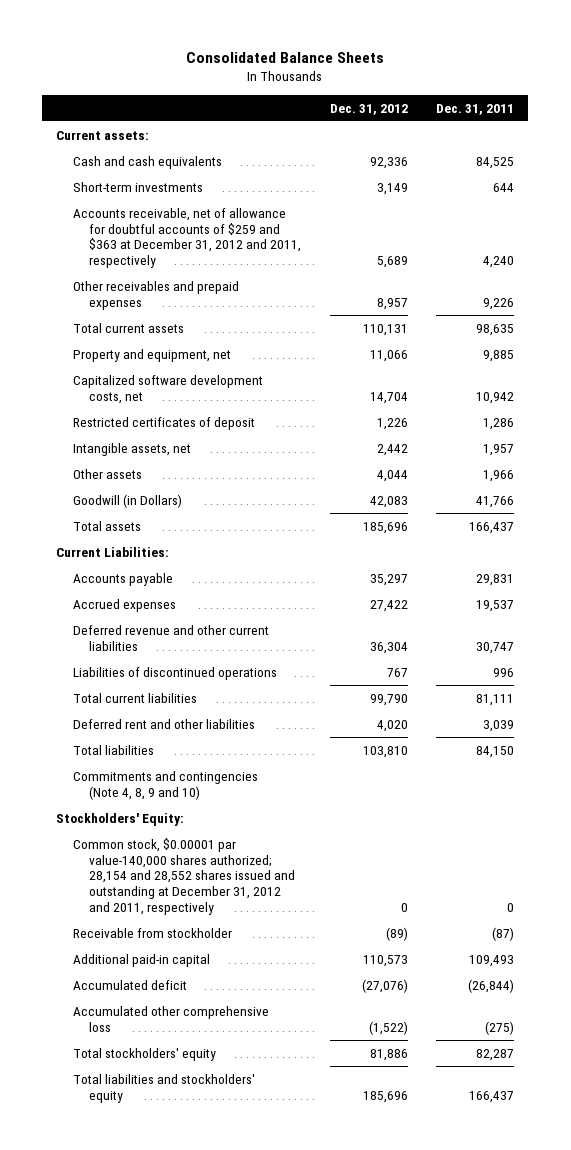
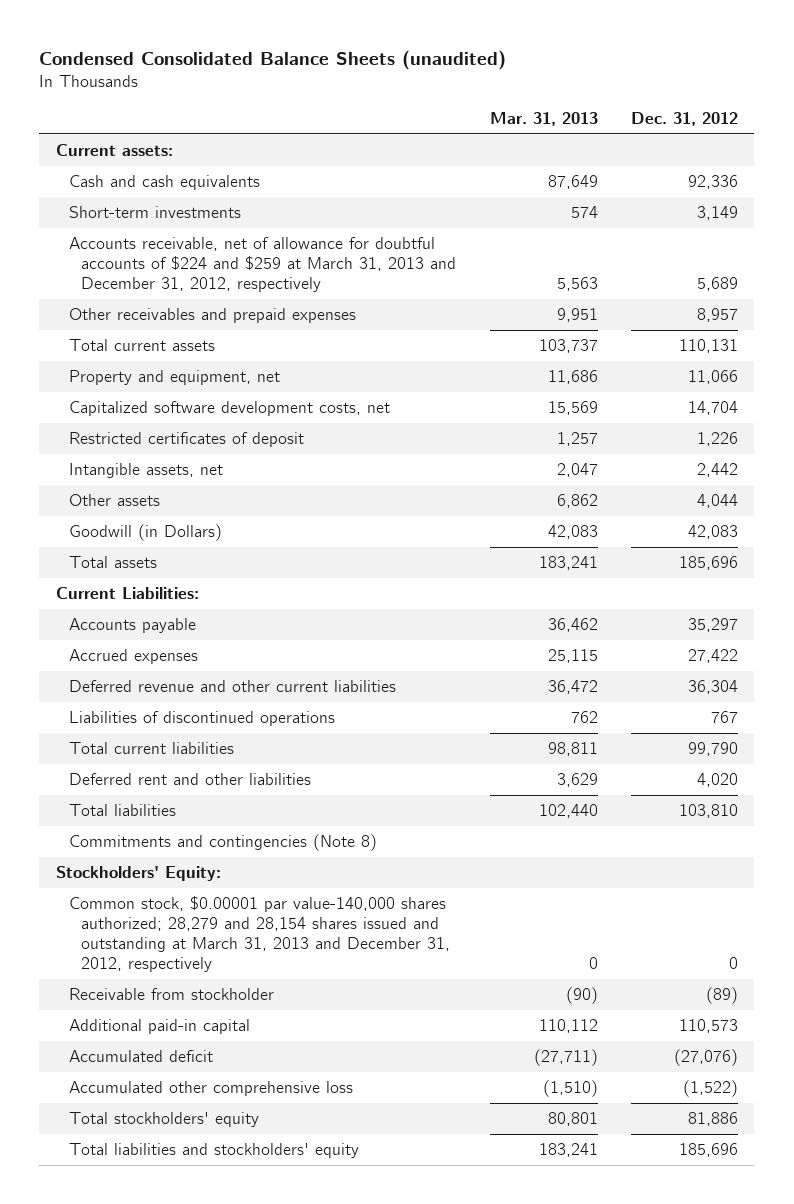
- Consolidated Balance Sheets
+ Condensed Consolidated Balance Sheets (unaudited)
- | Dec. 31, 2012 | Dec. 31, 2011
+ | Mar. 31, 2013 | Dec. 31, 2012
- Accounts receivable, net of allowance for doubtful accounts of $259 and $363 at December 31, 2012 and 2011, respectively | 5,689 | 4,240
+ Accounts receivable, net of allowance for doubtful accounts of $224 and $259 at March 31, 2013 and December 31, 2012, respectively | 5,563 | 5,689
- Commitments and contingencies (Note 4, 8, 9 and 10)
+ Commitments and contingencies (Note 8)
- Common stock, $0.00001 par value-140,000 shares authorized; 28,154 and 28,552 shares issued and outstanding at December 31, 2012 and 2011, respectively | 0 | 0
+ Common stock, $0.00001 par value-140,000 shares authorized; 28,279 and 28,154 shares issued and outstanding at March 31, 2013 and December 31, 2012, respectively | 0 | 0

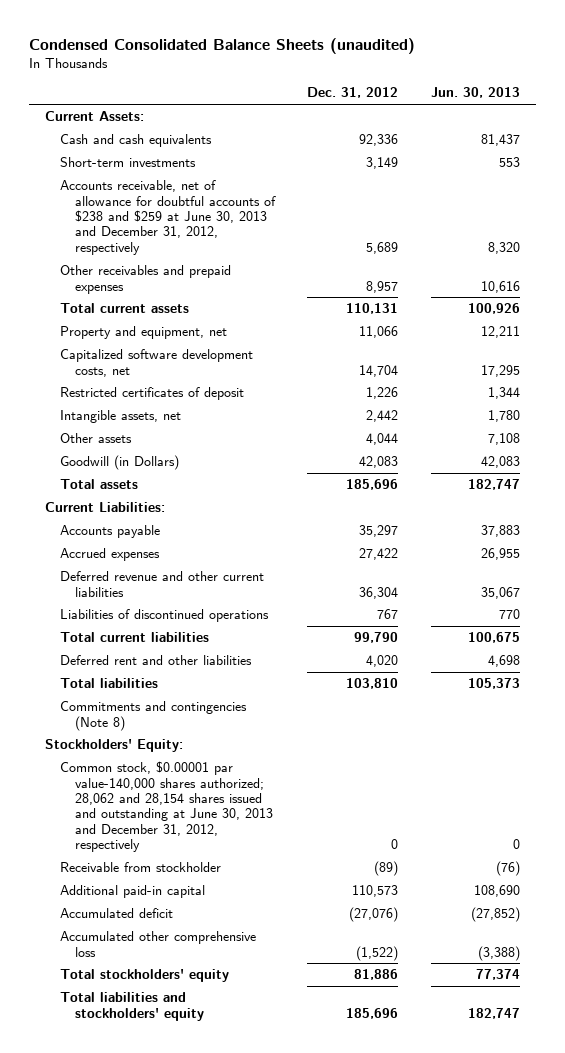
- | Mar. 31, 2013 | Dec. 31, 2012
+ | Dec. 31, 2012 | Jun. 30, 2013
- Current assets:
+ Current Assets:
- Accounts receivable, net of allowance for doubtful accounts of $224 and $259 at March 31, 2013 and December 31, 2012, respectively | 5,563 | 5,689
+ Accounts receivable, net of allowance for doubtful accounts of $238 and $259 at June 30, 2013 and December 31, 2012, respectively | 5,689 | 8,320
- Common stock, $0.00001 par value-140,000 shares authorized; 28,279 and 28,154 shares issued and outstanding at March 31, 2013 and December 31, 2012, respectively | 0 | 0
+ Common stock, $0.00001 par value-140,000 shares authorized; 28,062 and 28,154 shares issued and outstanding at June 30, 2013 and December 31, 2012, respectively | 0 | 0

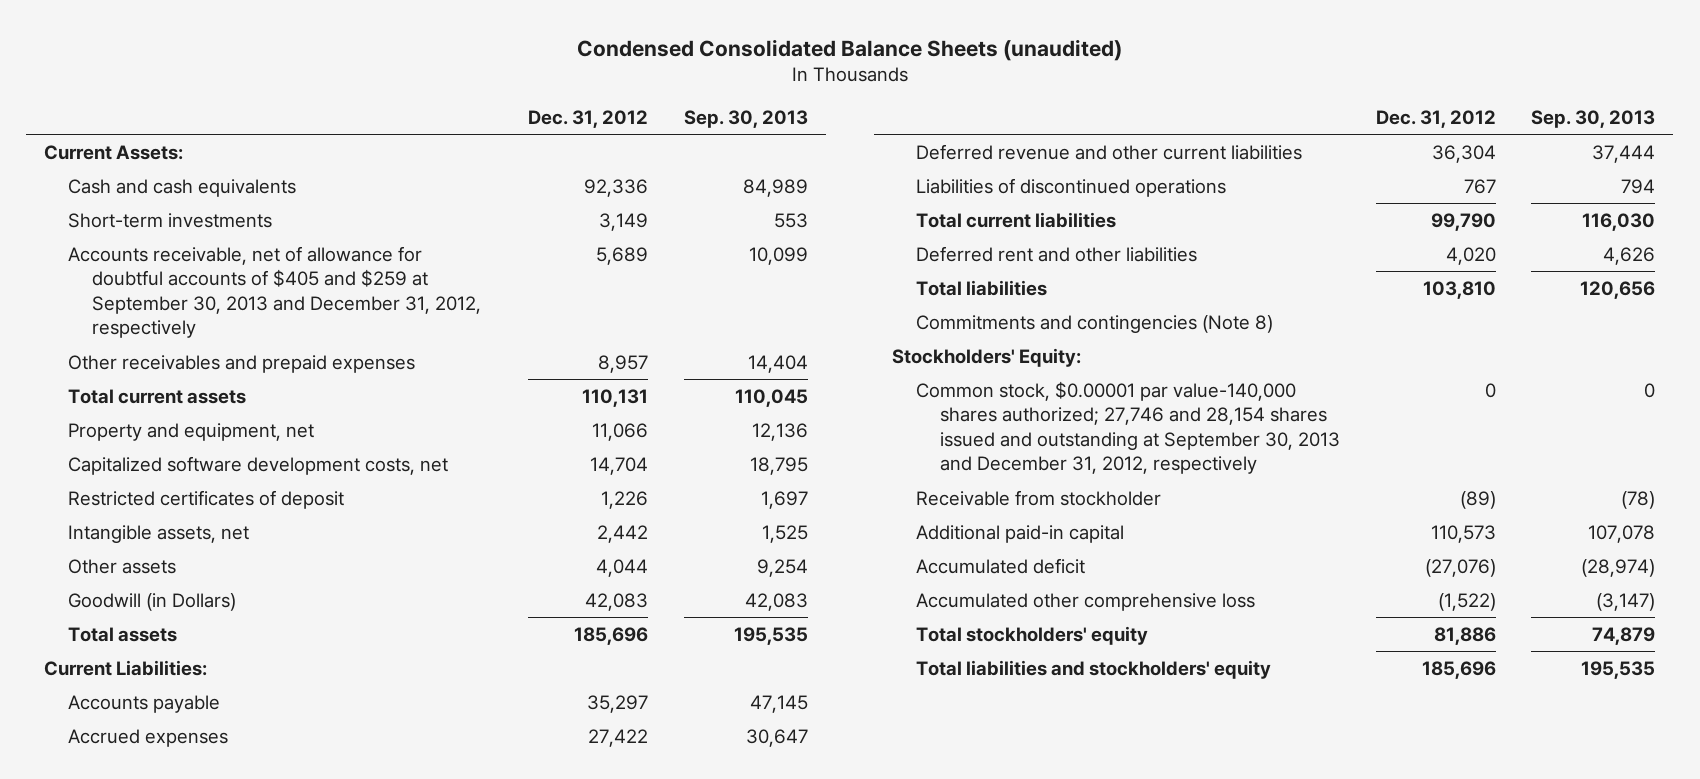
- | Dec. 31, 2012 | Jun. 30, 2013
+ | Dec. 31, 2012 | Sep. 30, 2013
- Accounts receivable, net of allowance for doubtful accounts of $238 and $259 at June 30, 2013 and December 31, 2012, respectively | 5,689 | 8,320
+ Accounts receivable, net of allowance for doubtful accounts of $405 and $259 at September 30, 2013 and December 31, 2012, respectively | 5,689 | 10,099
- Common stock, $0.00001 par value-140,000 shares authorized; 28,062 and 28,154 shares issued and outstanding at June 30, 2013 and December 31, 2012, respectively | 0 | 0
+ Common stock, $0.00001 par value-140,000 shares authorized; 27,746 and 28,154 shares issued and outstanding at September 30, 2013 and December 31, 2012, respectively | 0 | 0

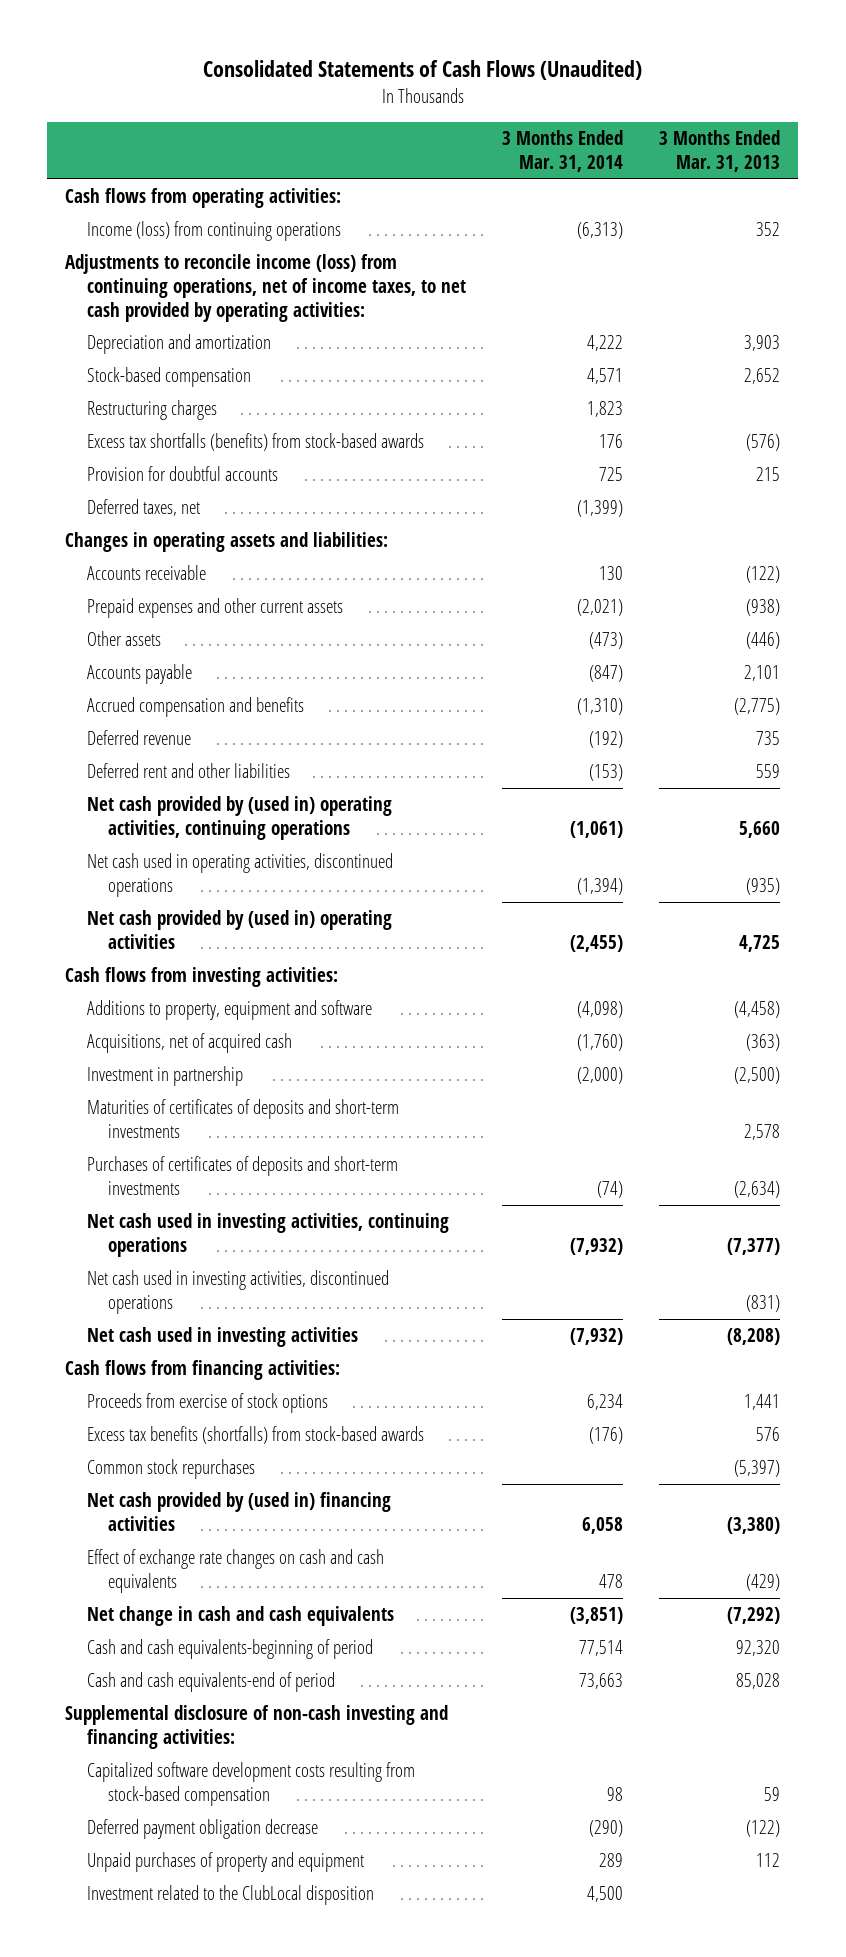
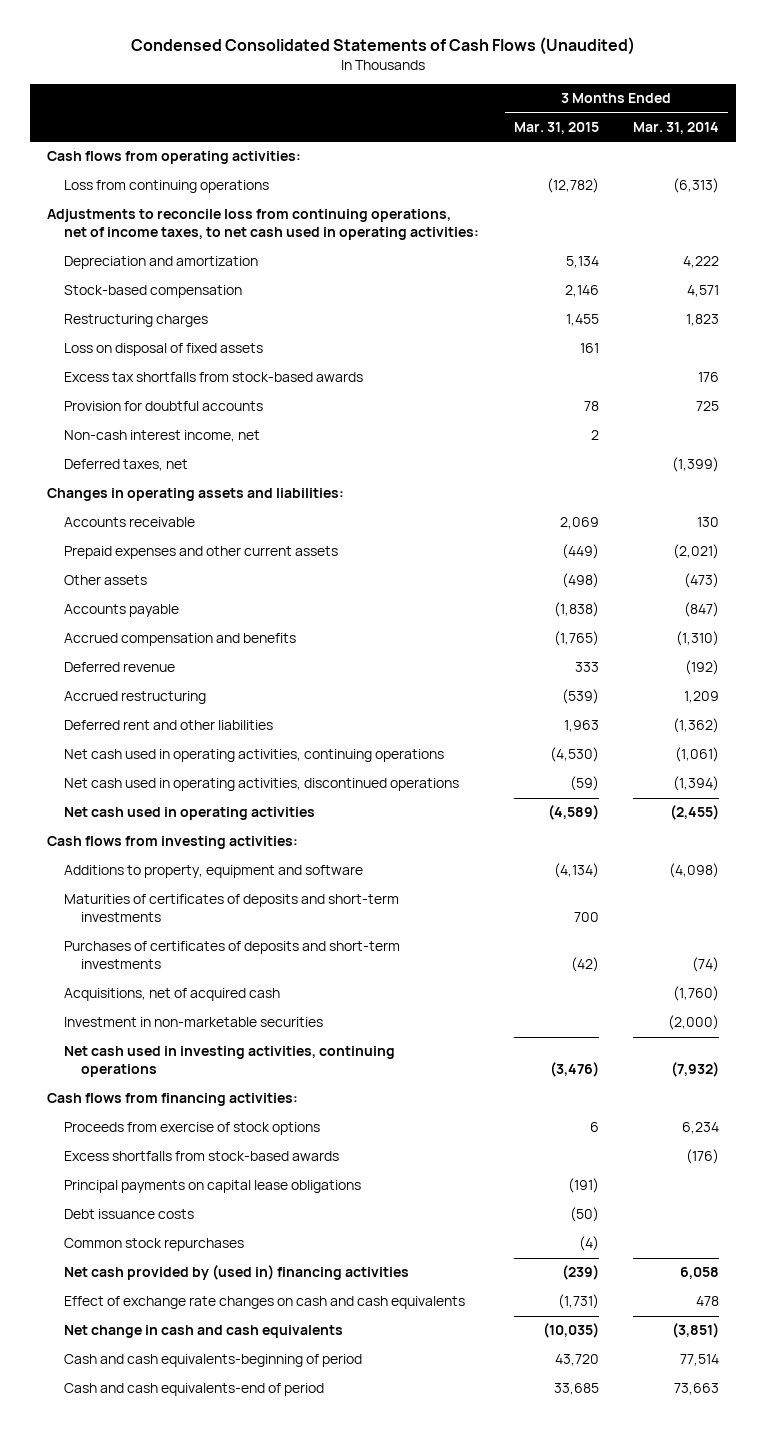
- Consolidated Statements of Cash Flows (Unaudited)
+ Condensed Consolidated Statements of Cash Flows (Unaudited)
- | 3 Months Ended Mar. 31, 2014 | 3 Months Ended Mar. 31, 2013
+ | 3 Months Ended Mar. 31, 2015 | 3 Months Ended Mar. 31, 2014
- Income (loss) from continuing operations | (6,313) | 352
- Adjustments to reconcile income (loss) from continuing operations, net of income taxes, to net cash provided by operating activities:
+ Loss from continuing operations | (12,782) | (6,313)
+ Adjustments to reconcile loss from continuing operations, net of income taxes, to net cash used in operating activities:
- Excess tax shortfalls (benefits) from stock-based awards | 176 | (576)
+ Loss on disposal of fixed assets | 161 |
+ Excess tax shortfalls from stock-based awards | | 176
+ Non-cash interest income, net | 2 |
- Deferred rent and other liabilities | (153) | 559
- Net cash provided by (used in) operating activities, continuing operations | (1,061) | 5,660
+ Accrued restructuring | (539) | 1,209
+ Deferred rent and other liabilities | 1,963 | (1,362)
+ Net cash used in operating activities, continuing operations | (4,530) | (1,061)
- Net cash provided by (used in) operating activities | (2,455) | 4,725
+ Net cash used in operating activities | (4,589) | (2,455)
- Investment in partnership | (2,000) | (2,500)
moved down: Acquisitions, net of acquired cash | | (1,760)
+ Investment in non-marketable securities | | (2,000)
- Net cash used in investing activities, discontinued operations | | (831)
- Net cash used in investing activities | (7,932) | (8,208)
- Excess tax benefits (shortfalls) from stock-based awards | (176) | 576
+ Excess shortfalls from stock-based awards | | (176)
+ Principal payments on capital lease obligations | (191) |
+ Debt issuance costs | (50) |
- Supplemental disclosure of non-cash investing and financing activities:
- Capitalized software development costs resulting from stock-based compensation | 98 | 59
- Deferred payment obligation decrease | (290) | (122)
- Unpaid purchases of property and equipment | 289 | 112
- Investment related to the ClubLocal disposition | 4,500 |

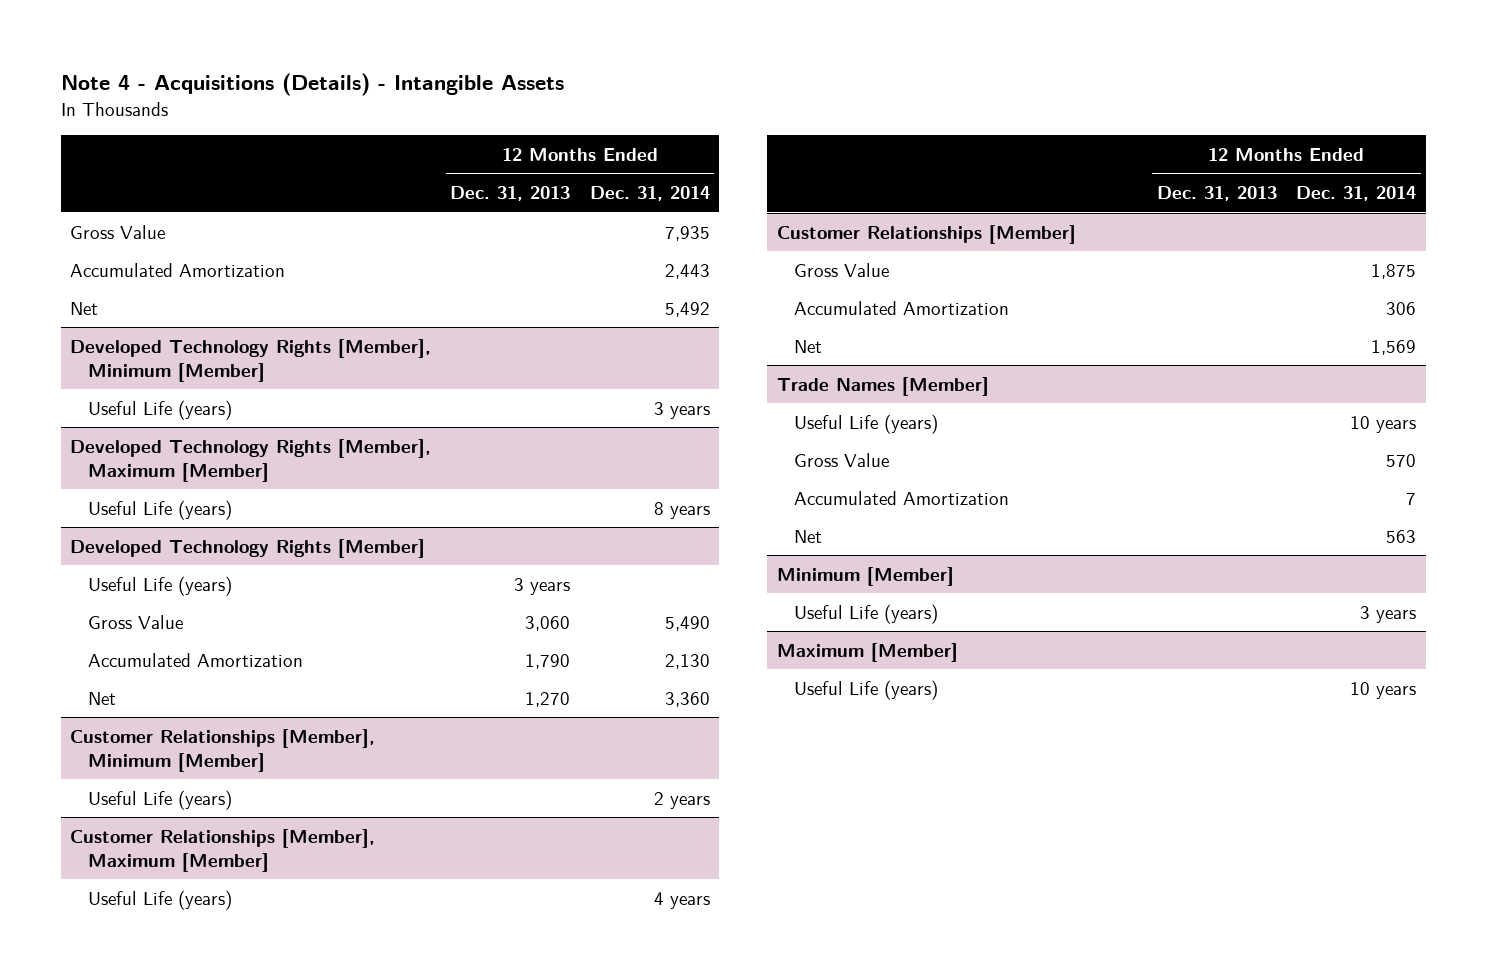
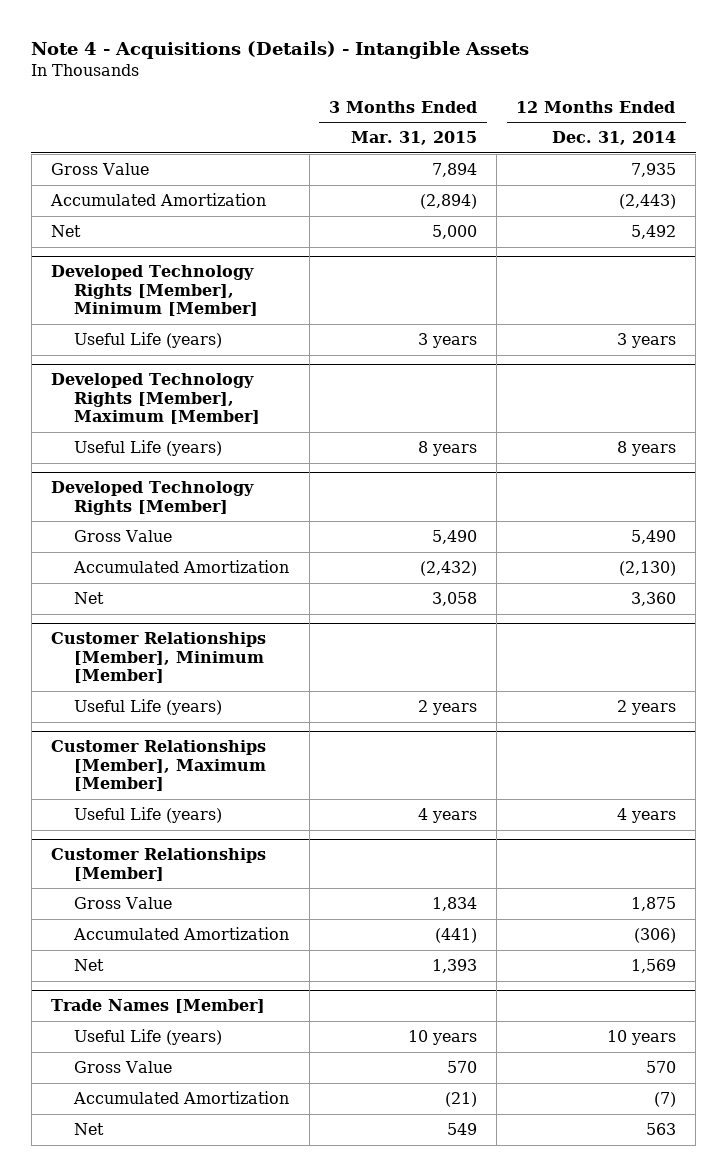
- | 12 Months Ended Dec. 31, 2013 | 12 Months Ended Dec. 31, 2014
+ | 3 Months Ended Mar. 31, 2015 | 12 Months Ended Dec. 31, 2014
- Accumulated Amortization | | 2,443
+ Accumulated Amortization | (2,894) | (2,443)
@ Developed Technology Rights [Member]
- Useful Life (years) | 3 years |
- Accumulated Amortization | 1,790 | 2,130
+ Accumulated Amortization | (2,432) | (2,130)
@ Customer Relationships [Member]
- Accumulated Amortization | | 306
+ Accumulated Amortization | (441) | (306)
@ Trade Names [Member]
- Accumulated Amortization | | 7
+ Accumulated Amortization | (21) | (7)
- Minimum [Member]
- Useful Life (years) | | 3 years
- Maximum [Member]
- Useful Life (years) | | 10 years

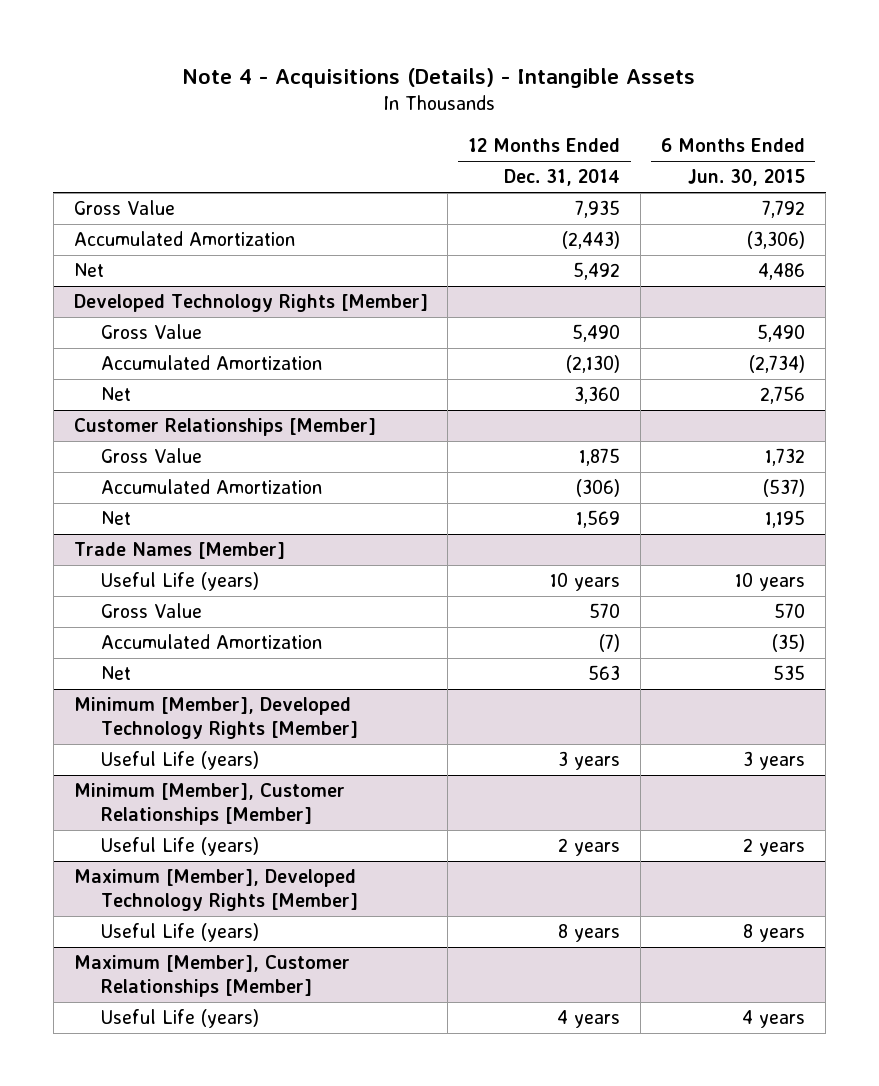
- | 3 Months Ended Mar. 31, 2015 | 12 Months Ended Dec. 31, 2014
+ | 12 Months Ended Dec. 31, 2014 | 6 Months Ended Jun. 30, 2015
- Developed Technology Rights [Member], Minimum [Member]
- Useful Life (years) | 3 years | 3 years
- Developed Technology Rights [Member], Maximum [Member]
- Useful Life (years) | 8 years | 8 years
- Customer Relationships [Member], Minimum [Member]
- Useful Life (years) | 2 years | 2 years
- Customer Relationships [Member], Maximum [Member]
- Useful Life (years) | 4 years | 4 years
+ Minimum [Member], Developed Technology Rights [Member]
+ Useful Life (years) | 3 years | 3 years
+ Minimum [Member], Customer Relationships [Member]
+ Useful Life (years) | 2 years | 2 years
+ Maximum [Member], Developed Technology Rights [Member]
+ Useful Life (years) | 8 years | 8 years
+ Maximum [Member], Customer Relationships [Member]
+ Useful Life (years) | 4 years | 4 years

